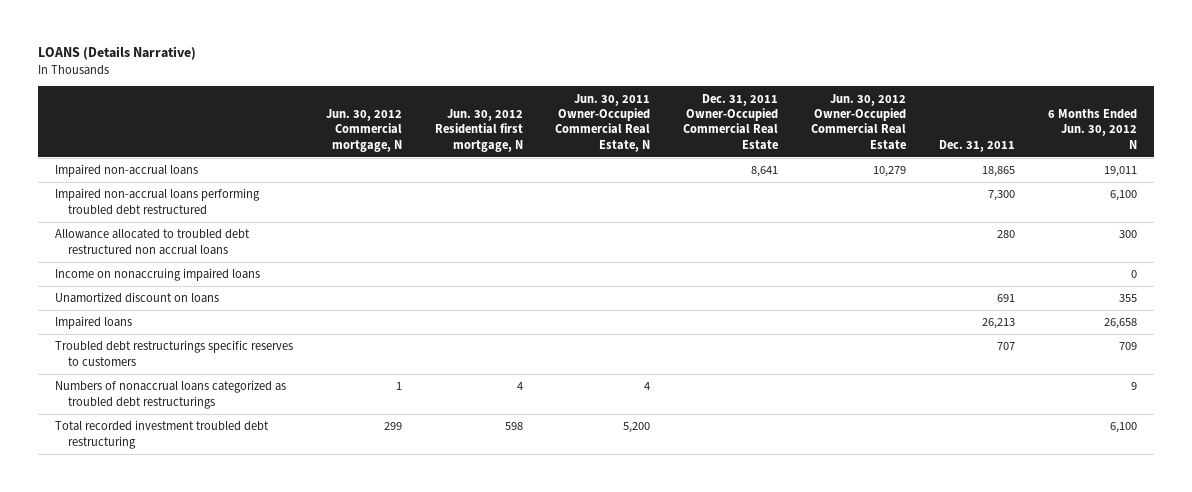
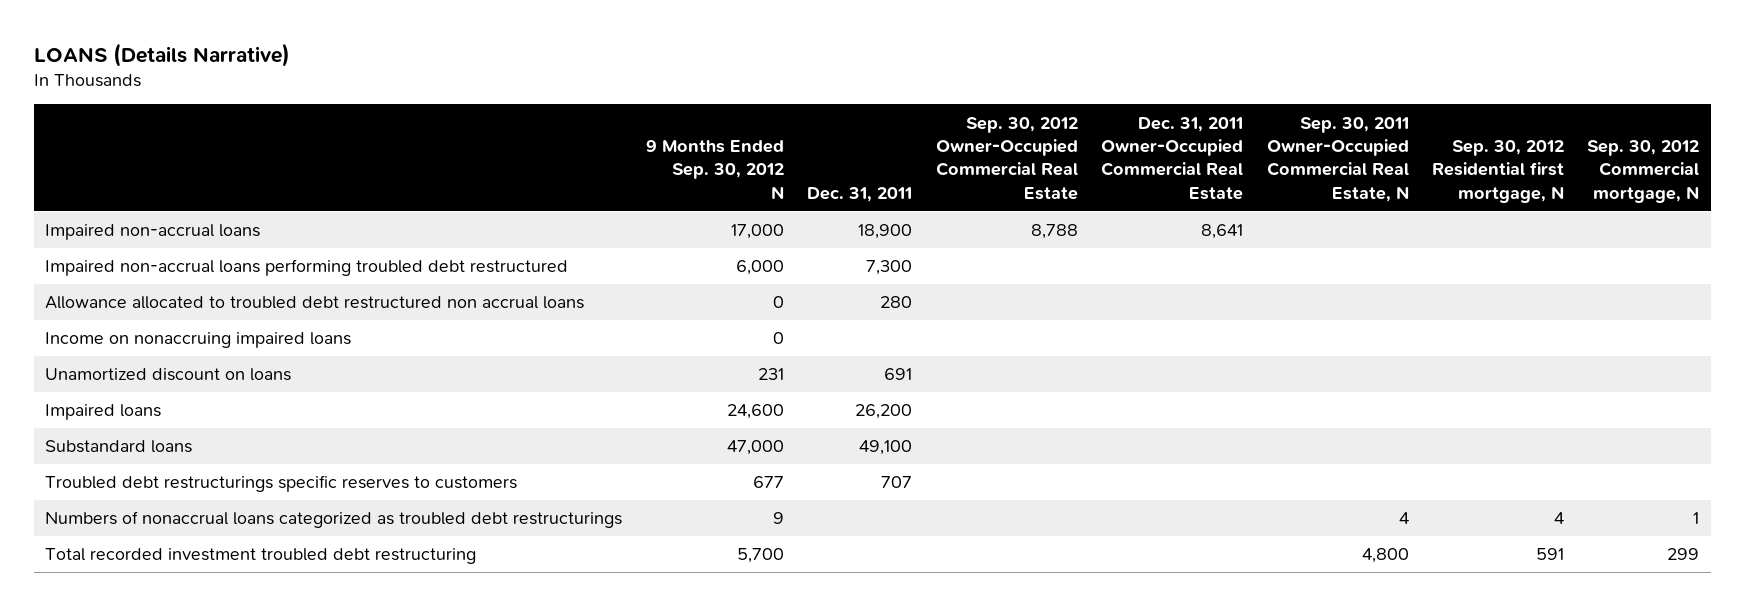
- | Jun. 30, 2012 Commercial mortgage, N | Jun. 30, 2012 Residential first mortgage, N | Jun. 30, 2011 Owner-Occupied Commercial Real Estate, N | Dec. 31, 2011 Owner-Occupied Commercial Real Estate | Jun. 30, 2012 Owner-Occupied Commercial Real Estate | Dec. 31, 2011 | 6 Months Ended Jun. 30, 2012 N
+ | 9 Months Ended Sep. 30, 2012 N | Dec. 31, 2011 | Sep. 30, 2012 Owner-Occupied Commercial Real Estate | Dec. 31, 2011 Owner-Occupied Commercial Real Estate | Sep. 30, 2011 Owner-Occupied Commercial Real Estate, N | Sep. 30, 2012 Residential first mortgage, N | Sep. 30, 2012 Commercial mortgage, N
- Impaired non-accrual loans | | | | 8,641 | 10,279 | 18,865 | 19,011
+ Impaired non-accrual loans | 17,000 | 18,900 | 8,788 | 8,641 | | |
- Impaired loans | | | | | | 26,213 | 26,658
+ Impaired loans | 24,600 | 26,200 | | | | |
+ Substandard loans | 47,000 | 49,100 | | | | |

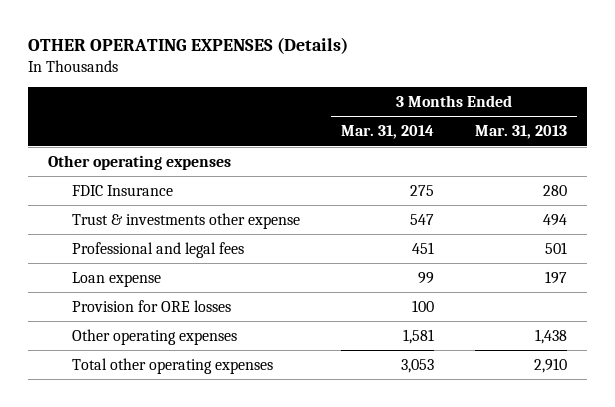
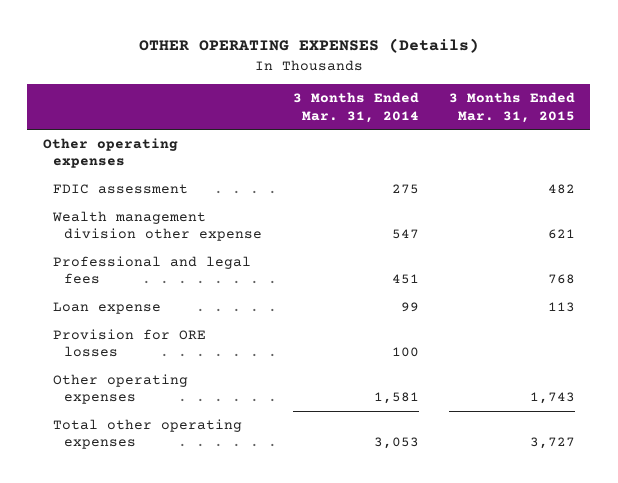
- | 3 Months Ended Mar. 31, 2014 | 3 Months Ended Mar. 31, 2013
+ | 3 Months Ended Mar. 31, 2014 | 3 Months Ended Mar. 31, 2015
- FDIC Insurance | 275 | 280
- Trust & investments other expense | 547 | 494
+ FDIC assessment | 275 | 482
+ Wealth management division other expense | 547 | 621

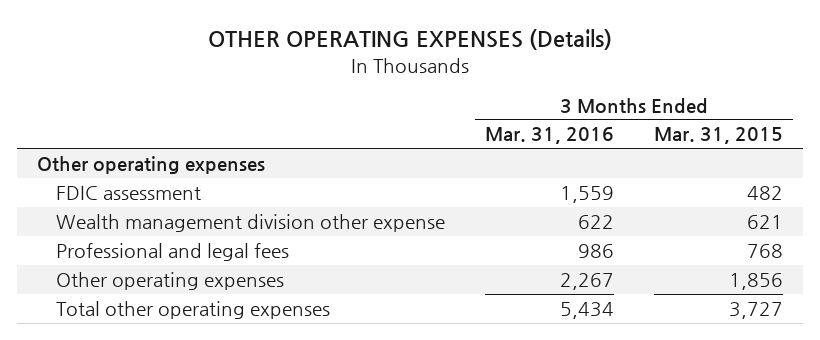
- | 3 Months Ended Mar. 31, 2014 | 3 Months Ended Mar. 31, 2015
+ | 3 Months Ended Mar. 31, 2016 | 3 Months Ended Mar. 31, 2015
- Loan expense | 99 | 113
- Provision for ORE losses | 100 |
- Other operating expenses | 1,581 | 1,743
+ Other operating expenses | 2,267 | 1,856

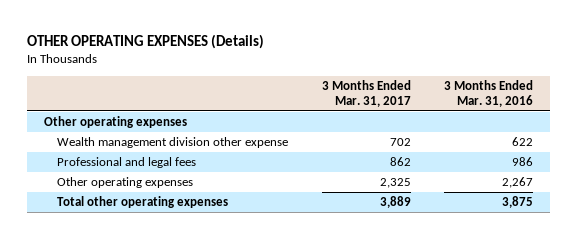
- | 3 Months Ended Mar. 31, 2016 | 3 Months Ended Mar. 31, 2015
+ | 3 Months Ended Mar. 31, 2017 | 3 Months Ended Mar. 31, 2016
- FDIC assessment | 1,559 | 482
- Total other operating expenses | 5,434 | 3,727
+ Total other operating expenses | 3,889 | 3,875

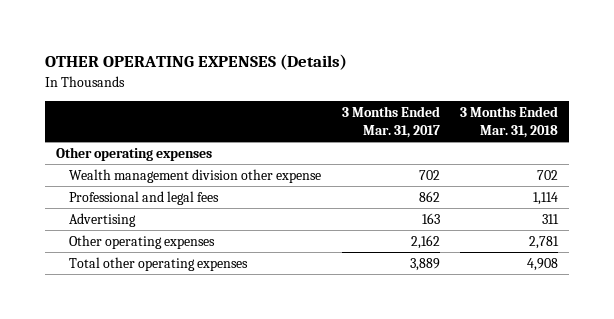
- | 3 Months Ended Mar. 31, 2017 | 3 Months Ended Mar. 31, 2016
+ | 3 Months Ended Mar. 31, 2017 | 3 Months Ended Mar. 31, 2018
- Other operating expenses | 2,325 | 2,267
+ Advertising | 163 | 311
+ Other operating expenses | 2,162 | 2,781

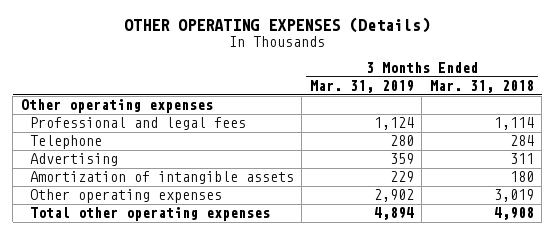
- | 3 Months Ended Mar. 31, 2017 | 3 Months Ended Mar. 31, 2018
+ | 3 Months Ended Mar. 31, 2019 | 3 Months Ended Mar. 31, 2018
- Wealth management division other expense | 702 | 702
+ Telephone | 280 | 284
- Other operating expenses | 2,162 | 2,781
+ Amortization of intangible assets | 229 | 180
+ Other operating expenses | 2,902 | 3,019

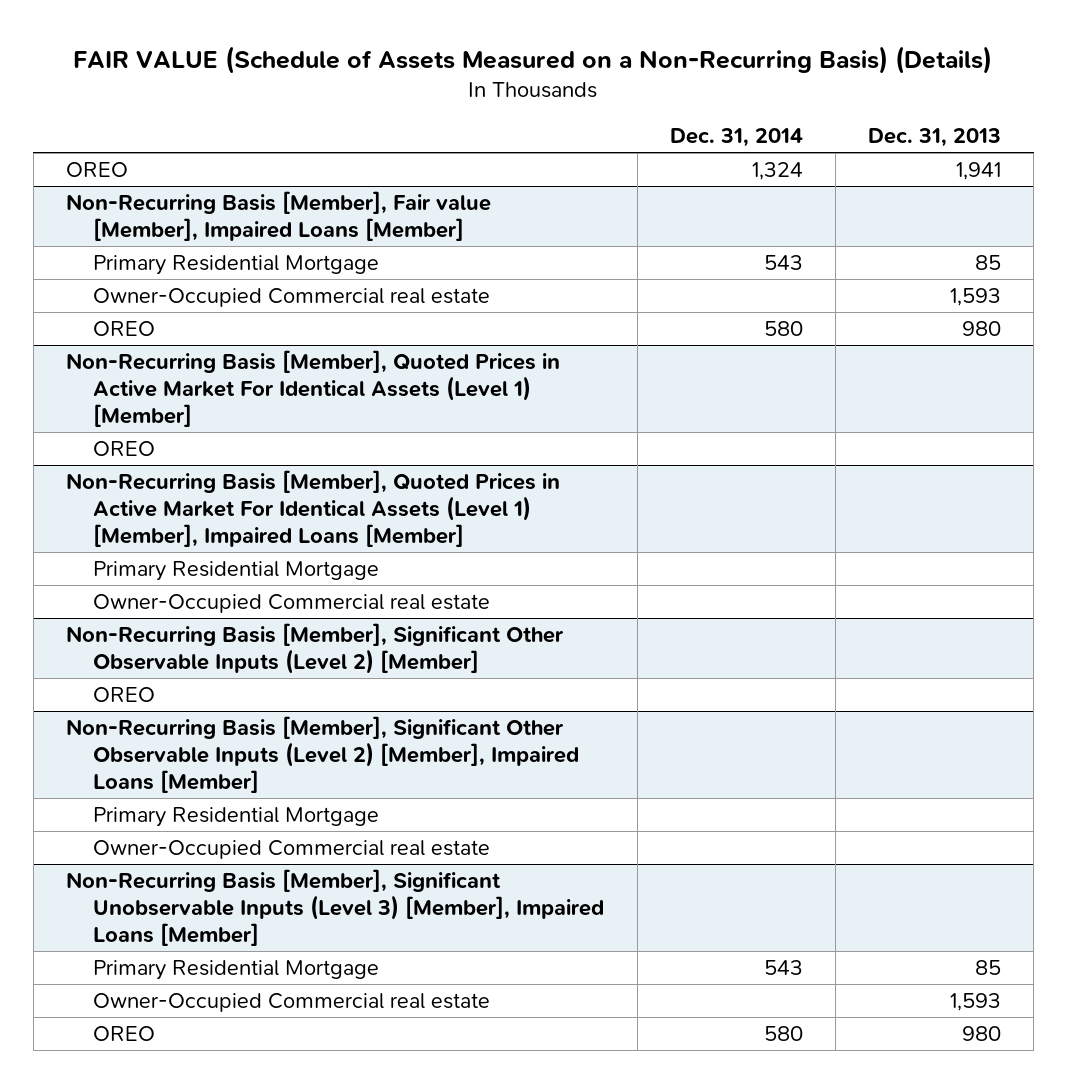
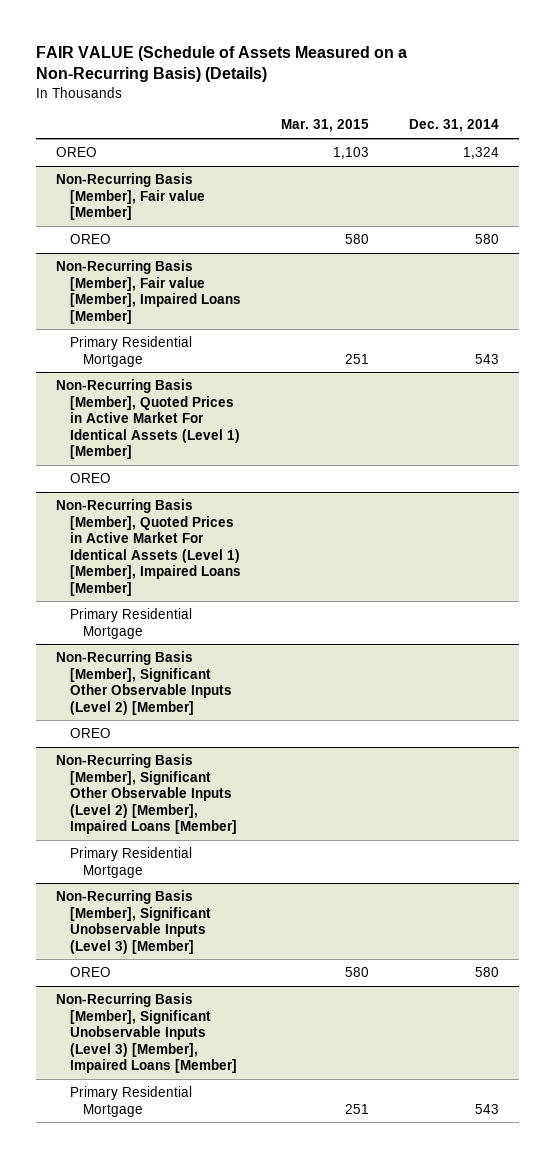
- | Dec. 31, 2014 | Dec. 31, 2013
+ | Mar. 31, 2015 | Dec. 31, 2014
+ Non-Recurring Basis [Member], Fair value [Member]
+ OREO | 580 | 580
@ Non-Recurring Basis [Member], Fair value [Member], Impaired Loans [Member]
- Owner-Occupied Commercial real estate | | 1,593
- OREO | 580 | 980
@ Non-Recurring Basis [Member], Quoted Prices in Active Market For Identical Assets (Level 1) [Member], Impaired Loans [Member]
- Owner-Occupied Commercial real estate
@ Non-Recurring Basis [Member], Significant Other Observable Inputs (Level 2) [Member], Impaired Loans [Member]
- Owner-Occupied Commercial real estate
+ Non-Recurring Basis [Member], Significant Unobservable Inputs (Level 3) [Member]
+ OREO | 580 | 580
@ Non-Recurring Basis [Member], Significant Unobservable Inputs (Level 3) [Member], Impaired Loans [Member]
- Owner-Occupied Commercial real estate | | 1,593
- OREO | 580 | 980

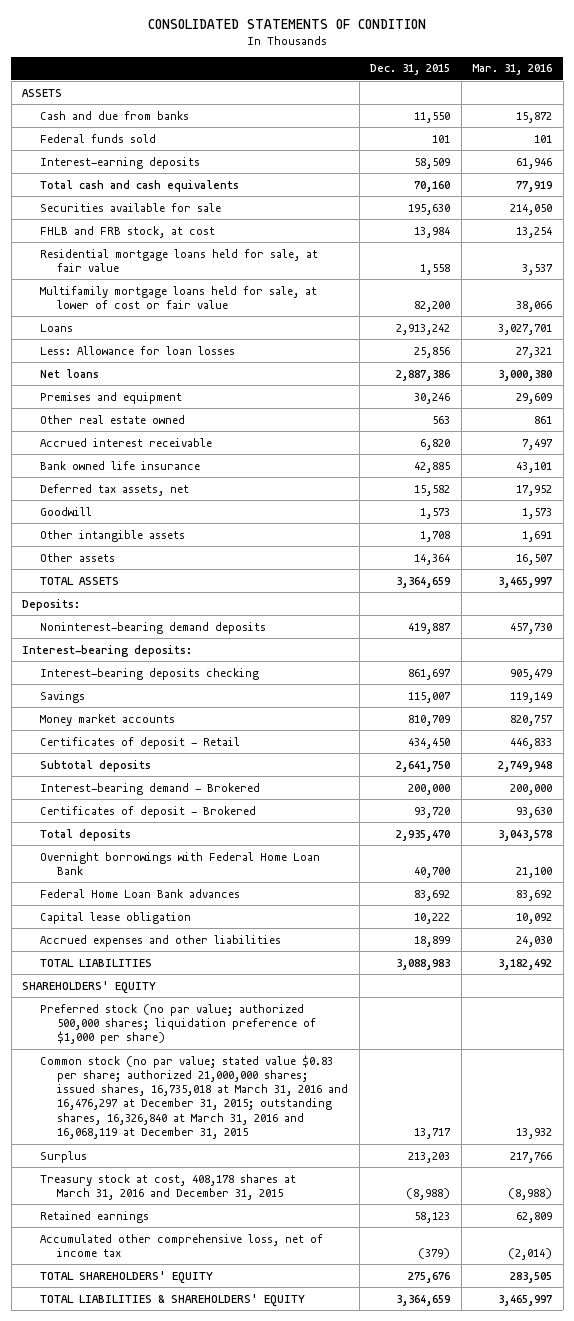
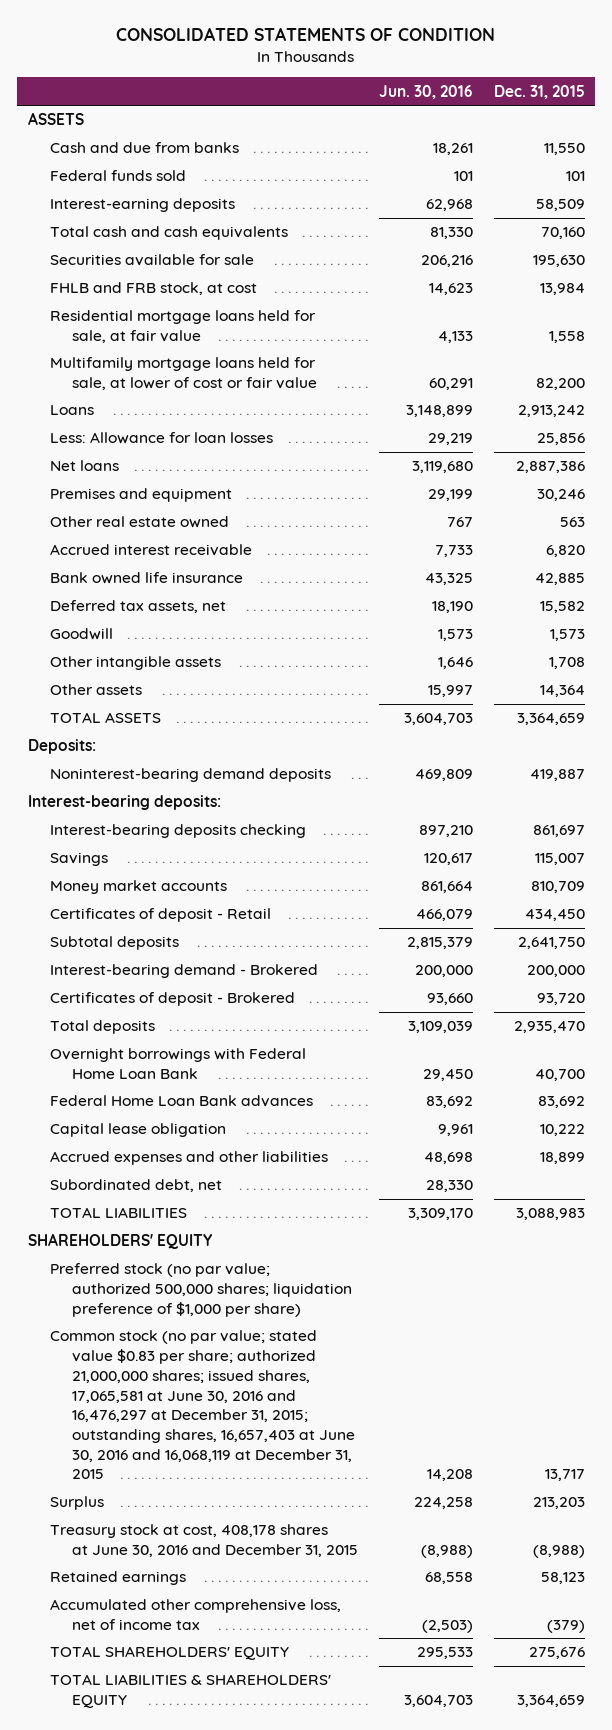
- | Dec. 31, 2015 | Mar. 31, 2016
+ | Jun. 30, 2016 | Dec. 31, 2015
+ Subordinated debt, net | 28,330 |
- Common stock (no par value; stated value $0.83 per share; authorized 21,000,000 shares; issued shares, 16,735,018 at March 31, 2016 and 16,476,297 at December 31, 2015; outstanding shares, 16,326,840 at March 31, 2016 and 16,068,119 at December 31, 2015 | 13,717 | 13,932
+ Common stock (no par value; stated value $0.83 per share; authorized 21,000,000 shares; issued shares, 17,065,581 at June 30, 2016 and 16,476,297 at December 31, 2015; outstanding shares, 16,657,403 at June 30, 2016 and 16,068,119 at December 31, 2015 | 14,208 | 13,717
- Treasury stock at cost, 408,178 shares at March 31, 2016 and December 31, 2015 | (8,988) | (8,988)
+ Treasury stock at cost, 408,178 shares at June 30, 2016 and December 31, 2015 | (8,988) | (8,988)

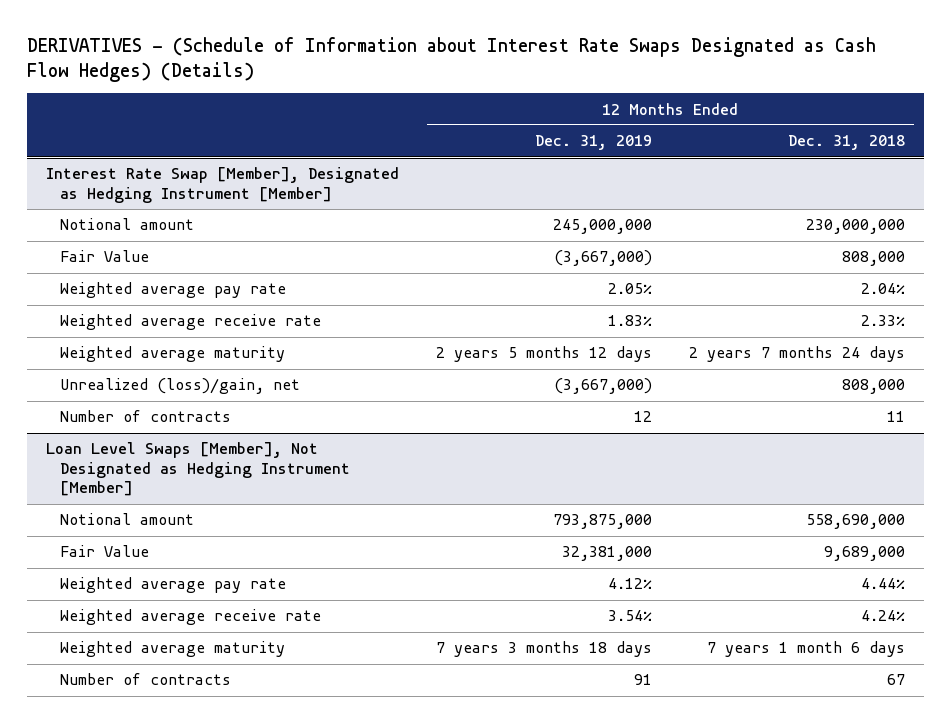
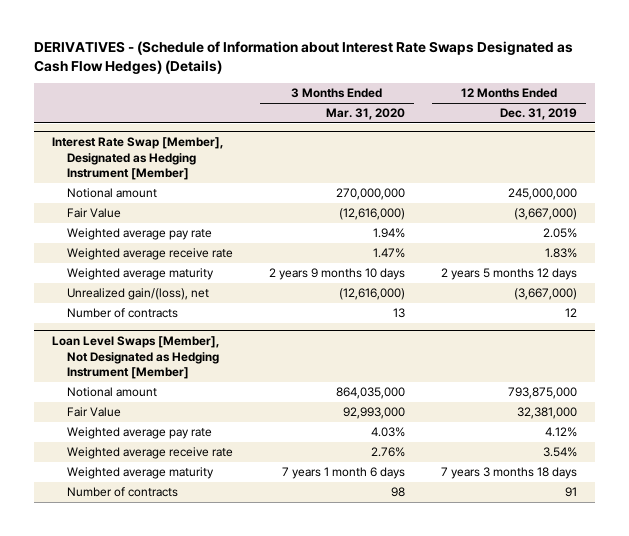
- | 12 Months Ended Dec. 31, 2019 | 12 Months Ended Dec. 31, 2018
+ | 3 Months Ended Mar. 31, 2020 | 12 Months Ended Dec. 31, 2019
@ Interest Rate Swap [Member], Designated as Hedging Instrument [Member]
- Unrealized (loss)/gain, net | (3,667,000) | 808,000
+ Unrealized gain/(loss), net | (12,616,000) | (3,667,000)

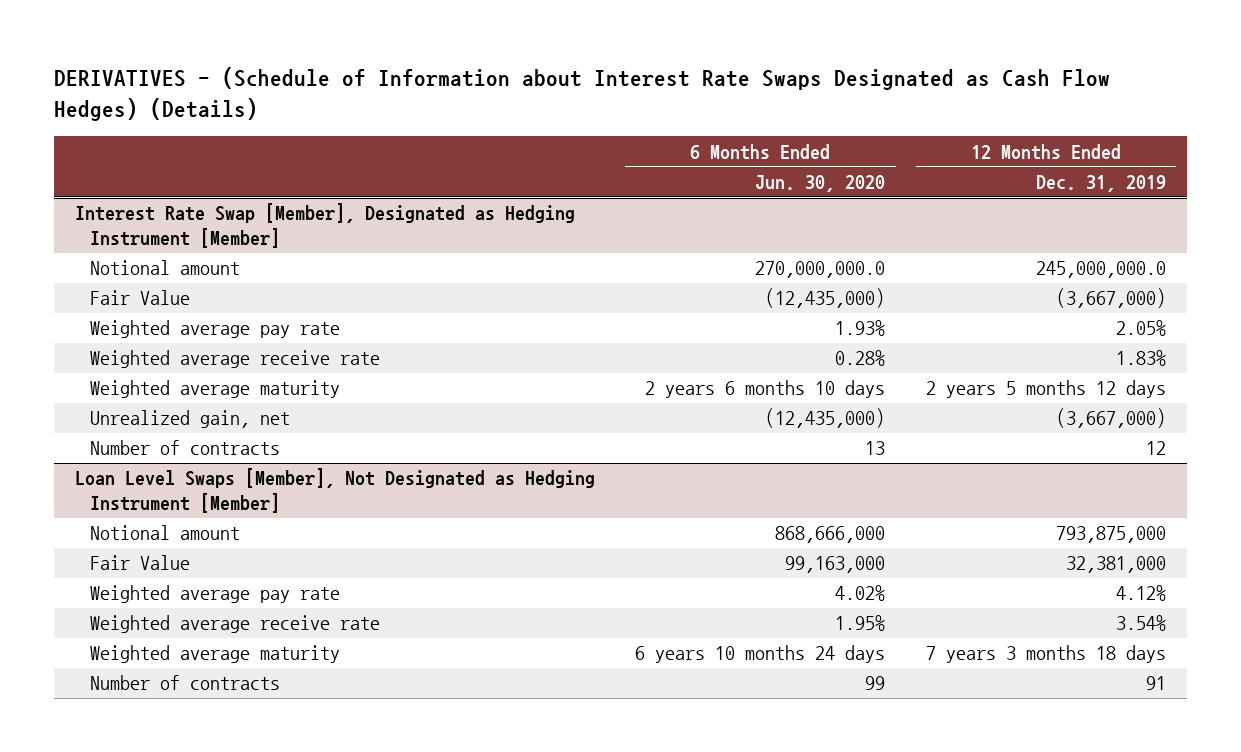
- | 3 Months Ended Mar. 31, 2020 | 12 Months Ended Dec. 31, 2019
+ | 6 Months Ended Jun. 30, 2020 | 12 Months Ended Dec. 31, 2019
@ Interest Rate Swap [Member], Designated as Hedging Instrument [Member]
- Notional amount | 270,000,000 | 245,000,000
+ Notional amount | 270,000,000.0 | 245,000,000.0
- Unrealized gain/(loss), net | (12,616,000) | (3,667,000)
+ Unrealized gain, net | (12,435,000) | (3,667,000)

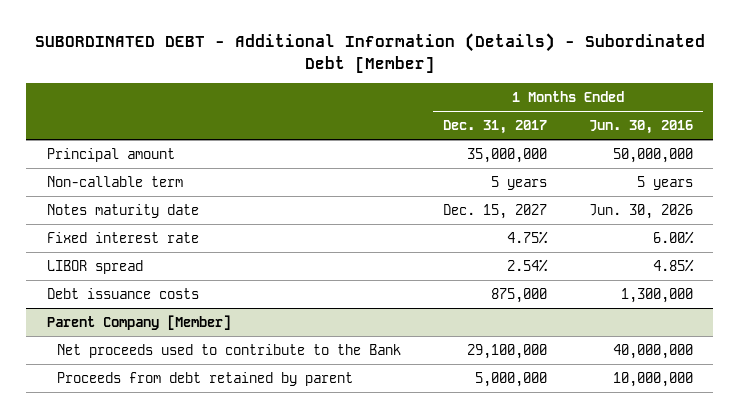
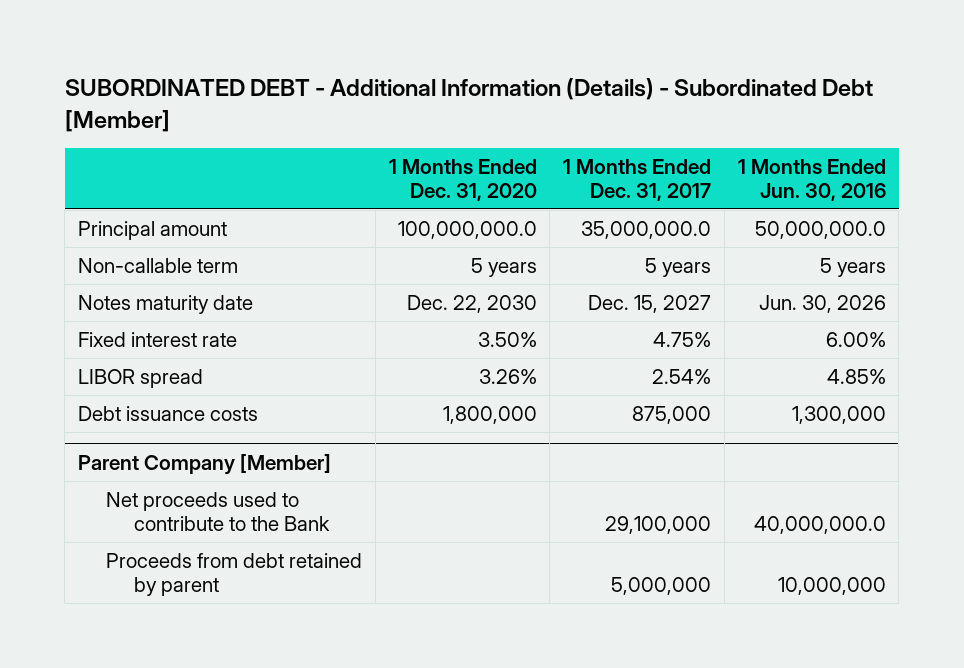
- | 1 Months Ended Dec. 31, 2017 | 1 Months Ended Jun. 30, 2016
+ | 1 Months Ended Dec. 31, 2020 | 1 Months Ended Dec. 31, 2017 | 1 Months Ended Jun. 30, 2016
- Principal amount | 35,000,000 | 50,000,000
+ Principal amount | 100,000,000.0 | 35,000,000.0 | 50,000,000.0
@ Parent Company [Member]
- Net proceeds used to contribute to the Bank | 29,100,000 | 40,000,000
+ Net proceeds used to contribute to the Bank | | 29,100,000 | 40,000,000.0

